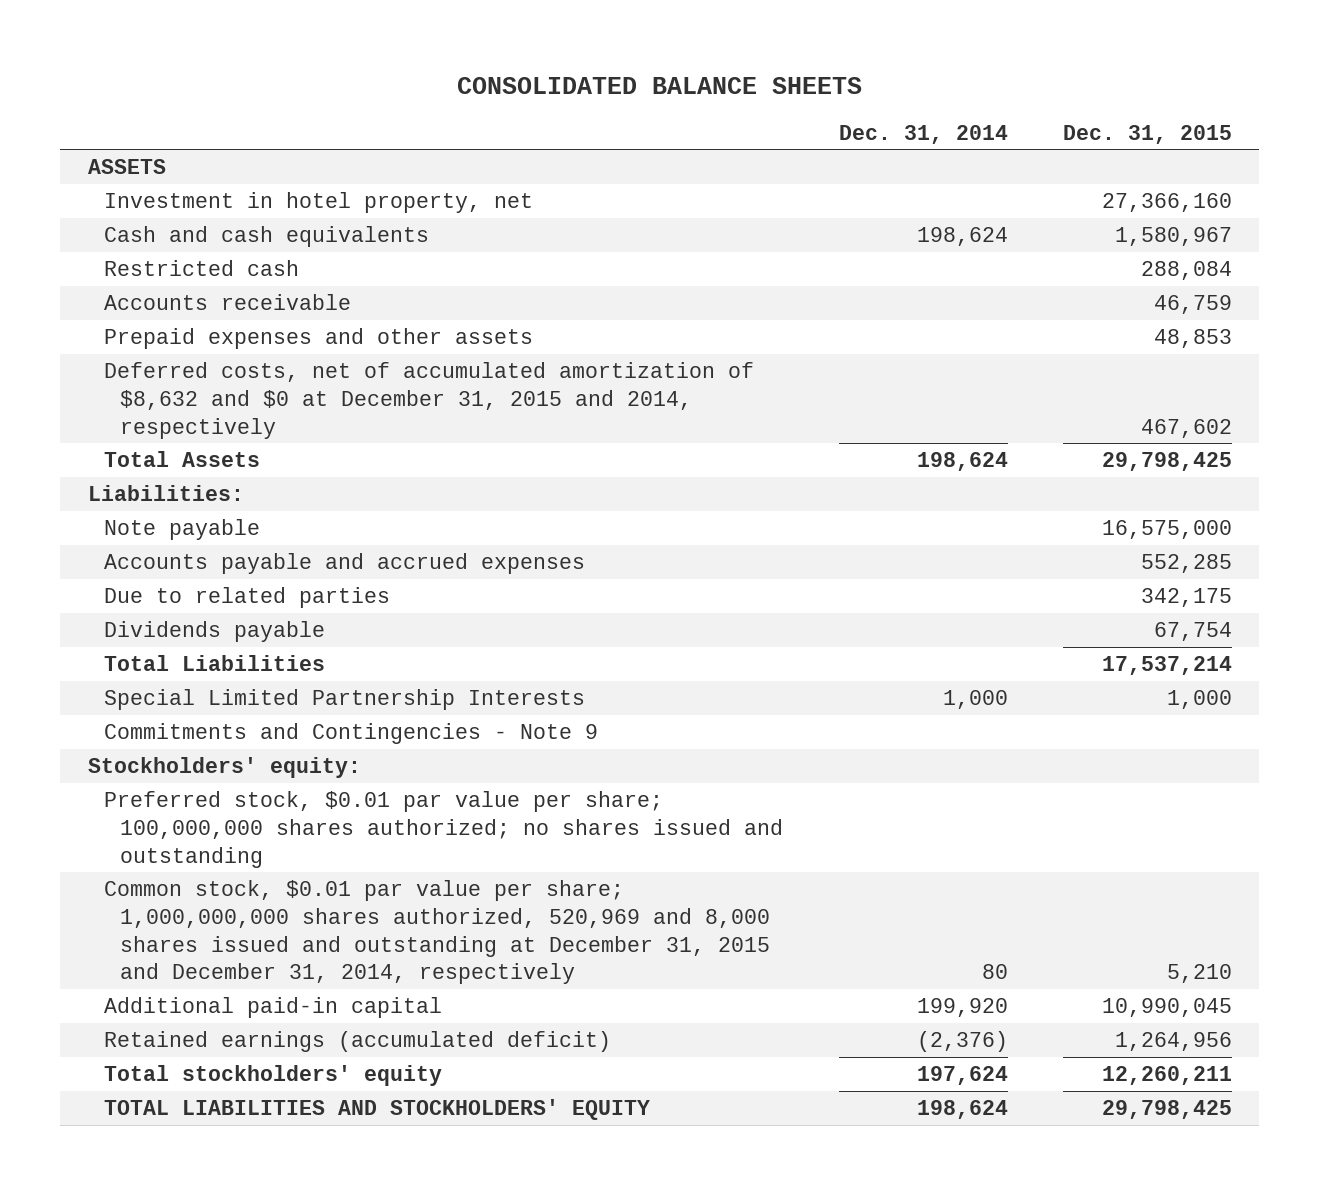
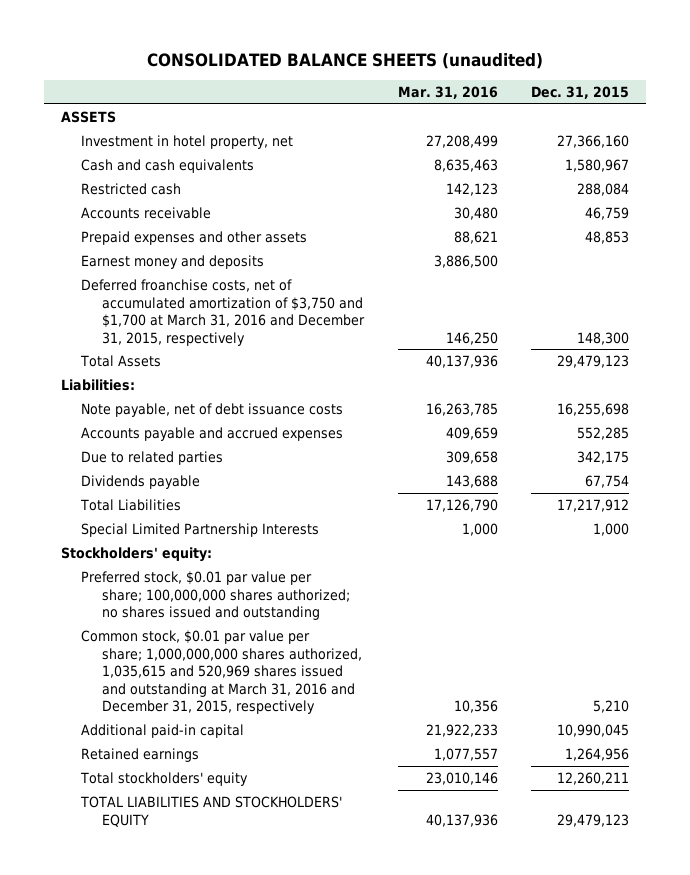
- CONSOLIDATED BALANCE SHEETS
+ CONSOLIDATED BALANCE SHEETS (unaudited)
- | Dec. 31, 2014 | Dec. 31, 2015
+ | Mar. 31, 2016 | Dec. 31, 2015
- Deferred costs, net of accumulated amortization of $8,632 and $0 at December 31, 2015 and 2014, respectively | | 467,602
- Total Assets | 198,624 | 29,798,425
+ Earnest money and deposits | 3,886,500 |
+ Deferred froanchise costs, net of accumulated amortization of $3,750 and $1,700 at March 31, 2016 and December 31, 2015, respectively | 146,250 | 148,300
+ Total Assets | 40,137,936 | 29,479,123
- Note payable | | 16,575,000
+ Note payable, net of debt issuance costs | 16,263,785 | 16,255,698
- Total Liabilities | | 17,537,214
+ Total Liabilities | 17,126,790 | 17,217,912
- Commitments and Contingencies - Note 9
- Common stock, $0.01 par value per share; 1,000,000,000 shares authorized, 520,969 and 8,000 shares issued and outstanding at December 31, 2015 and December 31, 2014, respectively | 80 | 5,210
+ Common stock, $0.01 par value per share; 1,000,000,000 shares authorized, 1,035,615 and 520,969 shares issued and outstanding at March 31, 2016 and December 31, 2015, respectively | 10,356 | 5,210
- Retained earnings (accumulated deficit) | (2,376) | 1,264,956
+ Retained earnings | 1,077,557 | 1,264,956
- TOTAL LIABILITIES AND STOCKHOLDERS' EQUITY | 198,624 | 29,798,425
+ TOTAL LIABILITIES AND STOCKHOLDERS' EQUITY | 40,137,936 | 29,479,123

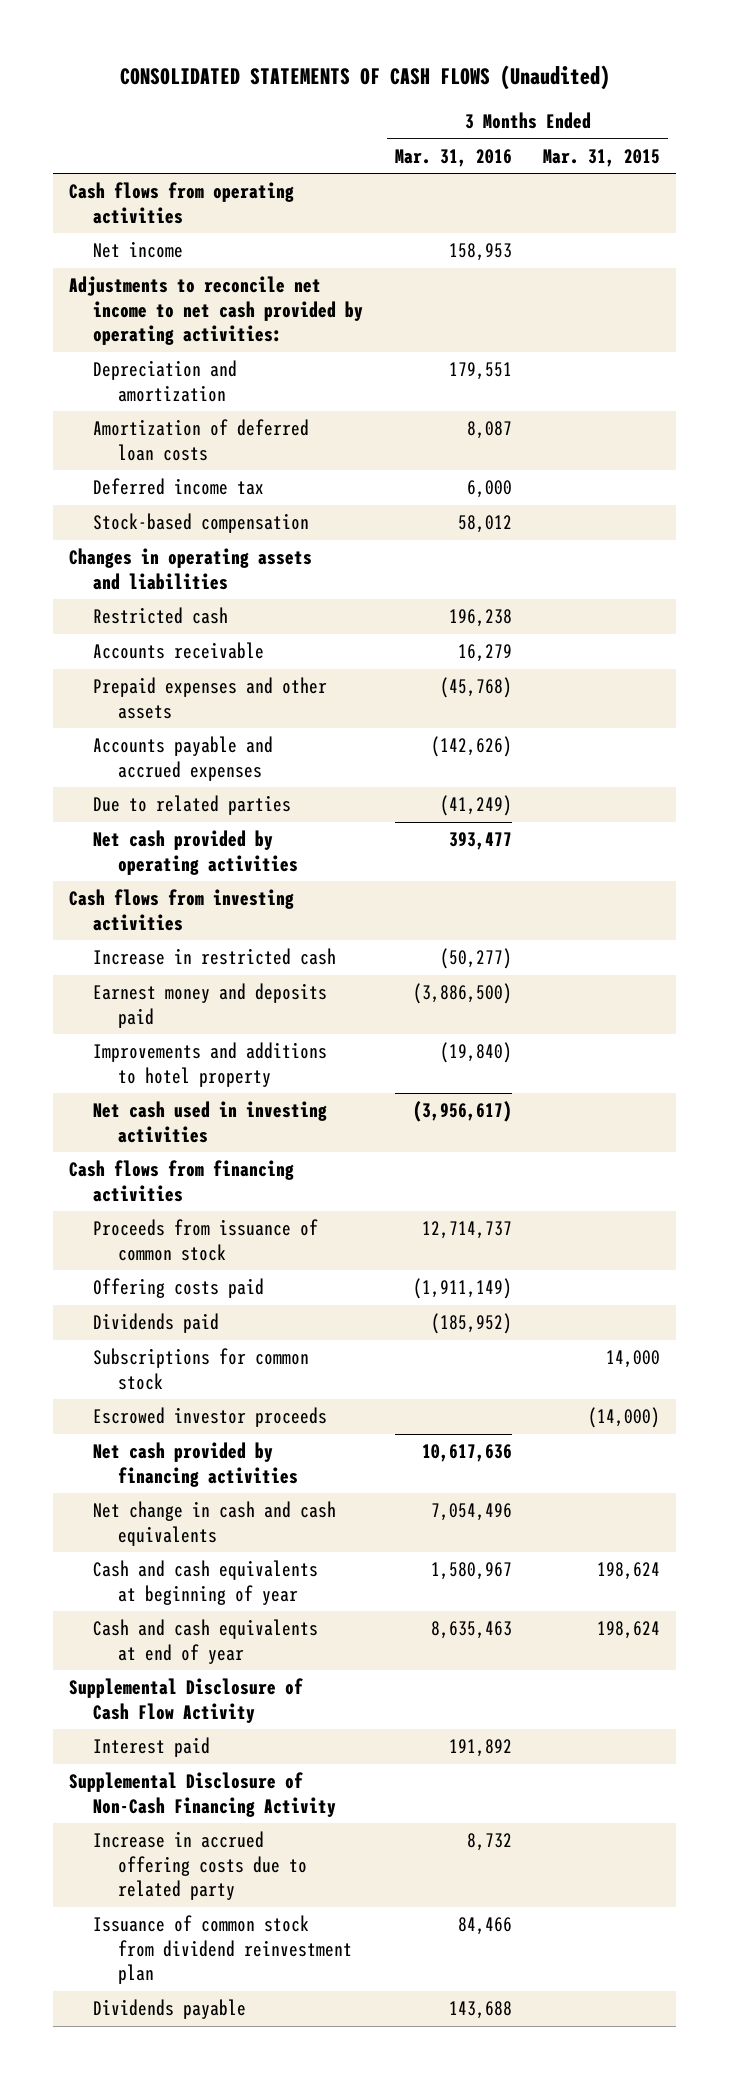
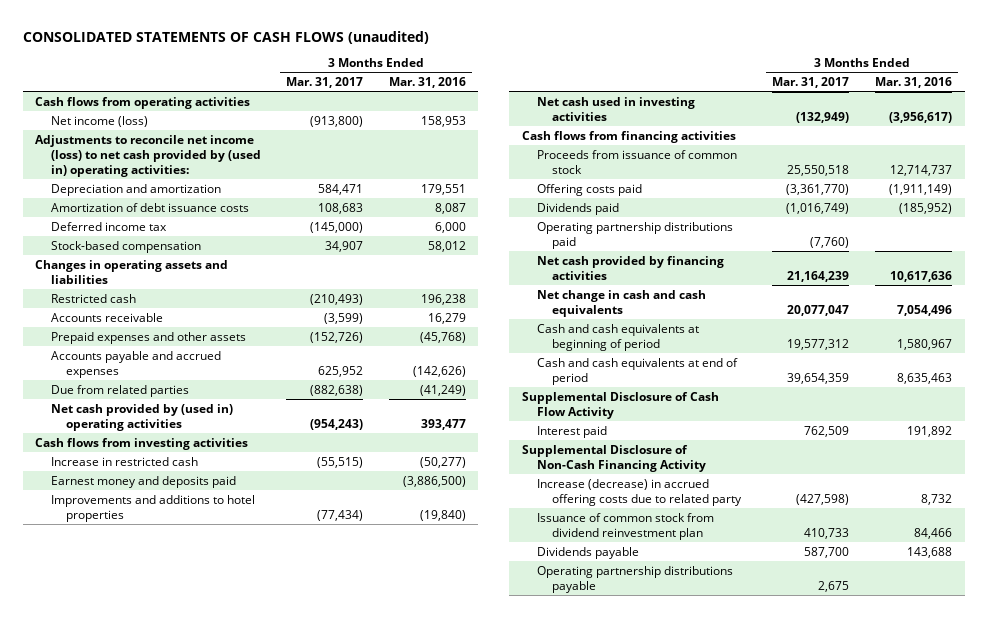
- CONSOLIDATED STATEMENTS OF CASH FLOWS (Unaudited)
+ CONSOLIDATED STATEMENTS OF CASH FLOWS (unaudited)
- | 3 Months Ended Mar. 31, 2016 | 3 Months Ended Mar. 31, 2015
+ | 3 Months Ended Mar. 31, 2017 | 3 Months Ended Mar. 31, 2016
- Net income | 158,953 |
- Adjustments to reconcile net income to net cash provided by operating activities:
+ Net income (loss) | (913,800) | 158,953
+ Adjustments to reconcile net income (loss) to net cash provided by (used in) operating activities:
- Amortization of deferred loan costs | 8,087 |
+ Amortization of debt issuance costs | 108,683 | 8,087
- Due to related parties | (41,249) |
- Net cash provided by operating activities | 393,477 |
+ Due from related parties | (882,638) | (41,249)
+ Net cash provided by (used in) operating activities | (954,243) | 393,477
- Improvements and additions to hotel property | (19,840) |
+ Improvements and additions to hotel properties | (77,434) | (19,840)
- Subscriptions for common stock | | 14,000
- Escrowed investor proceeds | | (14,000)
+ Operating partnership distributions paid | (7,760) |
- Cash and cash equivalents at beginning of year | 1,580,967 | 198,624
- Cash and cash equivalents at end of year | 8,635,463 | 198,624
+ Cash and cash equivalents at beginning of period | 19,577,312 | 1,580,967
+ Cash and cash equivalents at end of period | 39,654,359 | 8,635,463
- Increase in accrued offering costs due to related party | 8,732 |
+ Increase (decrease) in accrued offering costs due to related party | (427,598) | 8,732
+ Operating partnership distributions payable | 2,675 |

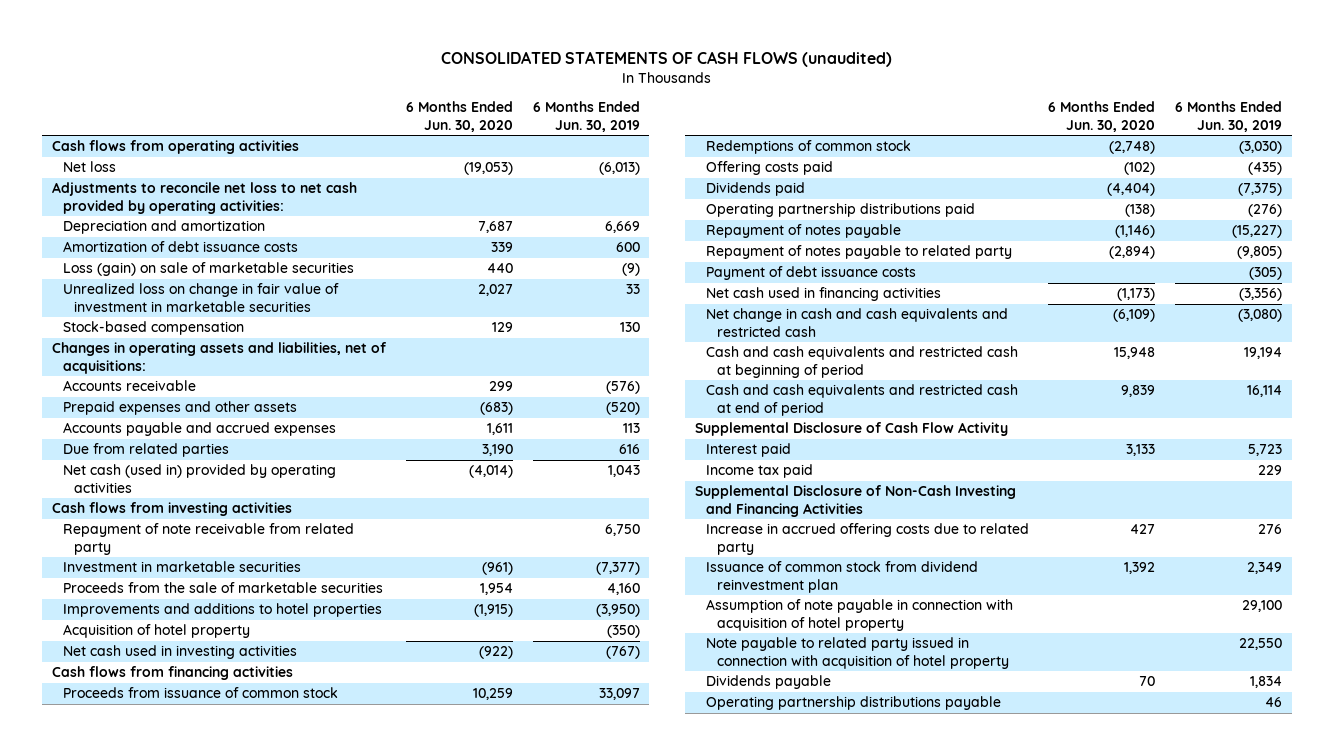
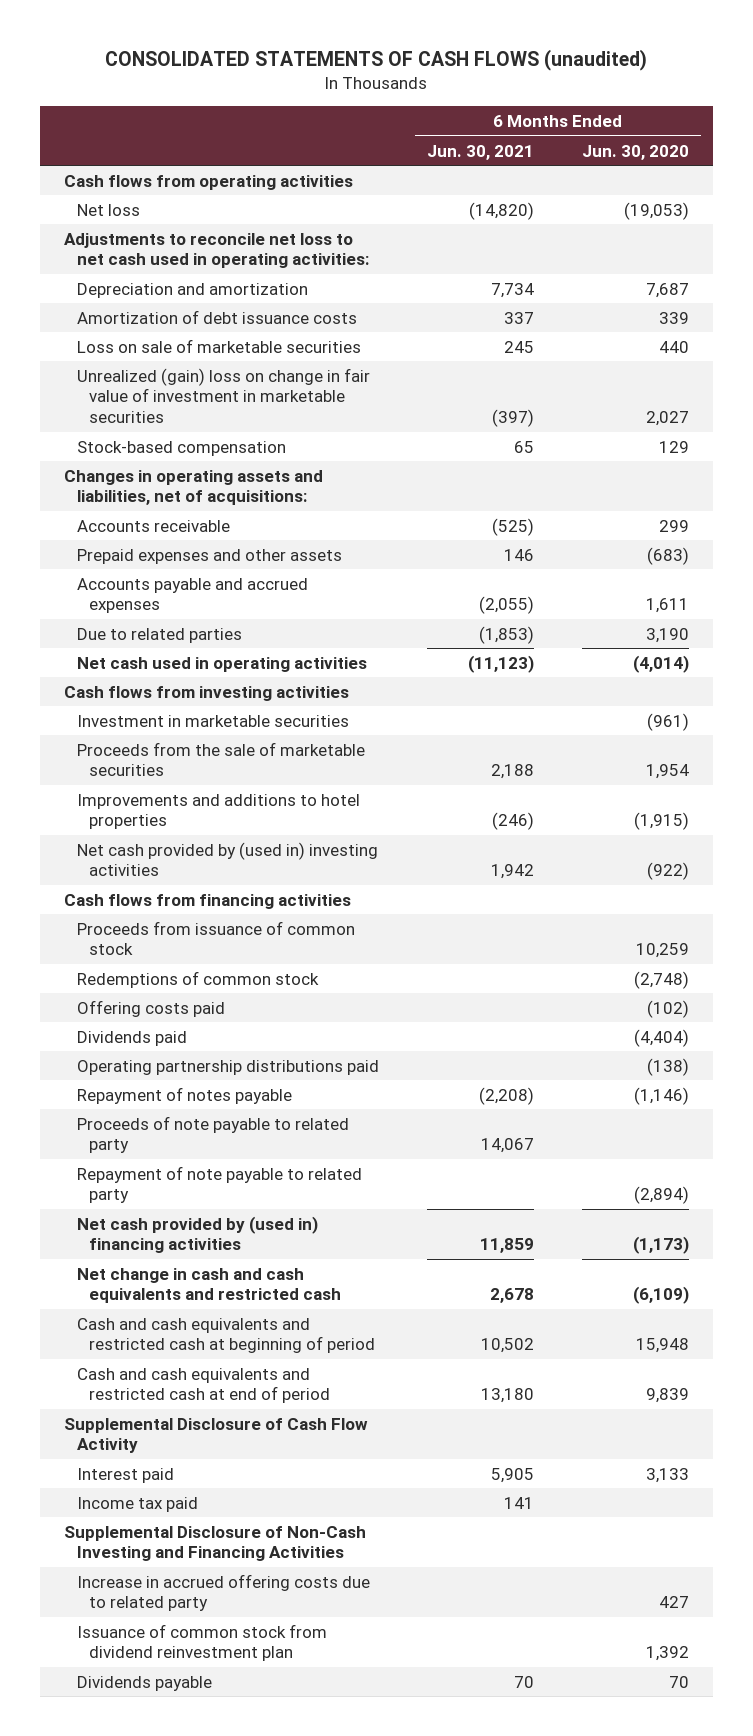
- | 6 Months Ended Jun. 30, 2020 | 6 Months Ended Jun. 30, 2019
+ | 6 Months Ended Jun. 30, 2021 | 6 Months Ended Jun. 30, 2020
- Adjustments to reconcile net loss to net cash provided by operating activities:
+ Adjustments to reconcile net loss to net cash used in operating activities:
- Loss (gain) on sale of marketable securities | 440 | (9)
- Unrealized loss on change in fair value of investment in marketable securities | 2,027 | 33
+ Loss on sale of marketable securities | 245 | 440
+ Unrealized (gain) loss on change in fair value of investment in marketable securities | (397) | 2,027
- Due from related parties | 3,190 | 616
- Net cash (used in) provided by operating activities | (4,014) | 1,043
+ Due to related parties | (1,853) | 3,190
+ Net cash used in operating activities | (11,123) | (4,014)
- Repayment of note receivable from related party | | 6,750
- Acquisition of hotel property | | (350)
- Net cash used in investing activities | (922) | (767)
+ Net cash provided by (used in) investing activities | 1,942 | (922)
- Repayment of notes payable to related party | (2,894) | (9,805)
- Payment of debt issuance costs | | (305)
- Net cash used in financing activities | (1,173) | (3,356)
+ Proceeds of note payable to related party | 14,067 |
+ Repayment of note payable to related party | | (2,894)
+ Net cash provided by (used in) financing activities | 11,859 | (1,173)
- Assumption of note payable in connection with acquisition of hotel property | | 29,100
- Note payable to related party issued in connection with acquisition of hotel property | | 22,550
- Operating partnership distributions payable | | 46

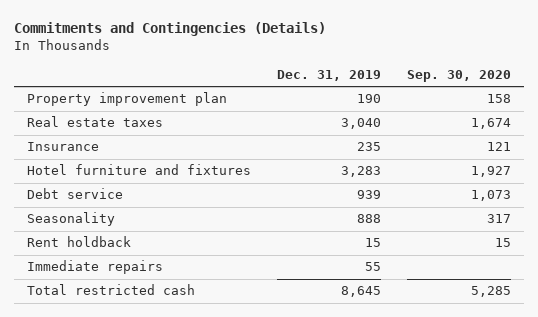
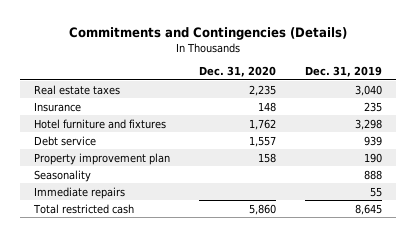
- | Dec. 31, 2019 | Sep. 30, 2020
+ | Dec. 31, 2020 | Dec. 31, 2019
- Hotel furniture and fixtures | 3,283 | 1,927
+ Hotel furniture and fixtures | 1,762 | 3,298
moved down: Property improvement plan | 158 | 190
- Rent holdback | 15 | 15

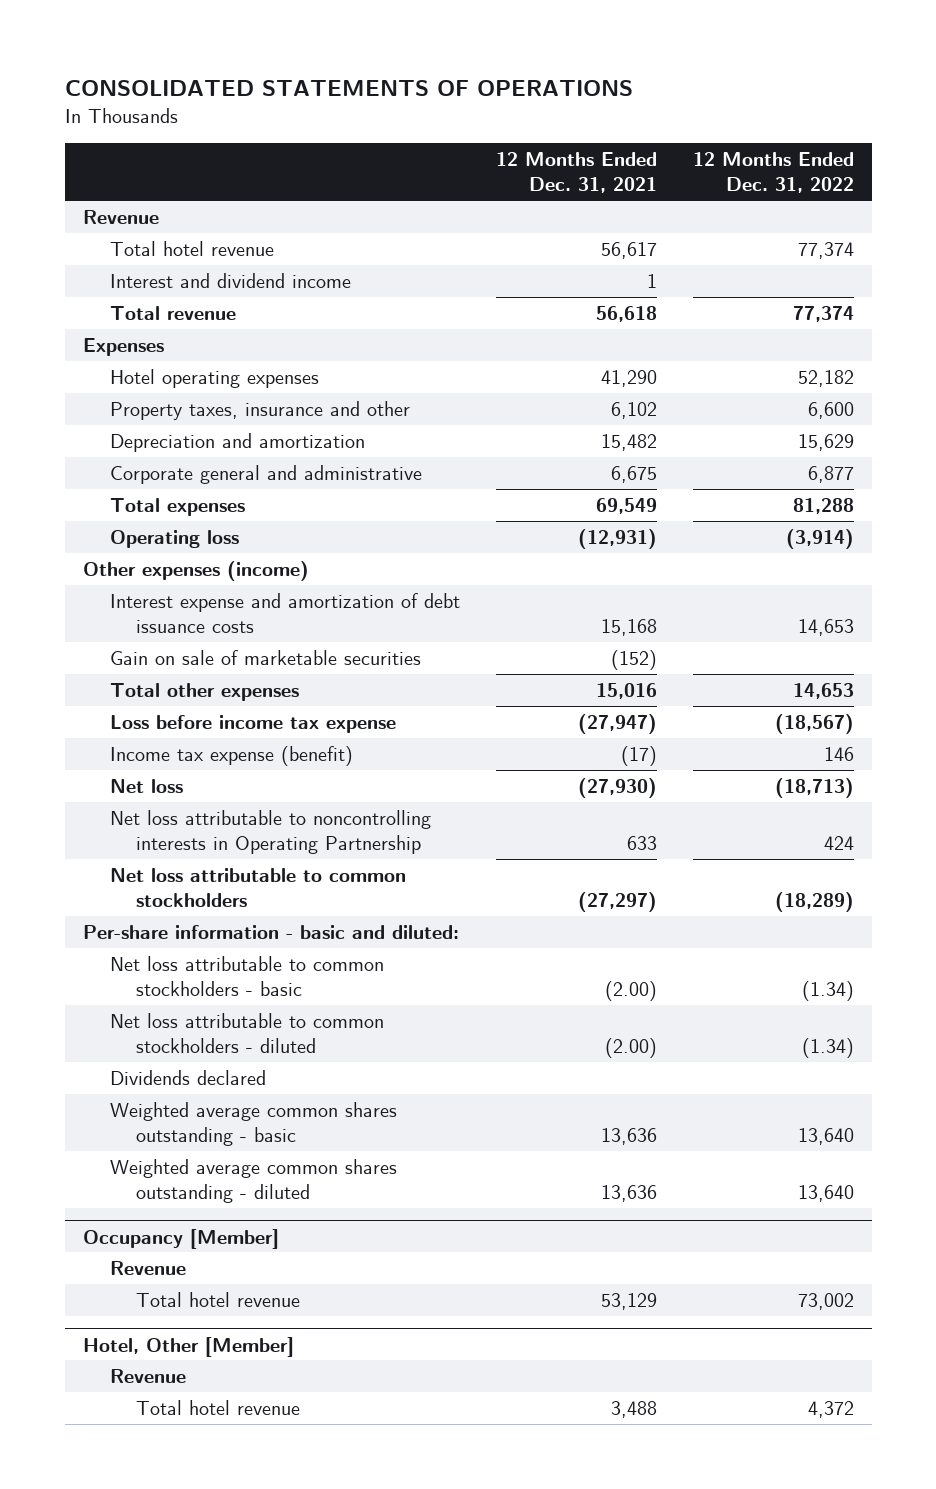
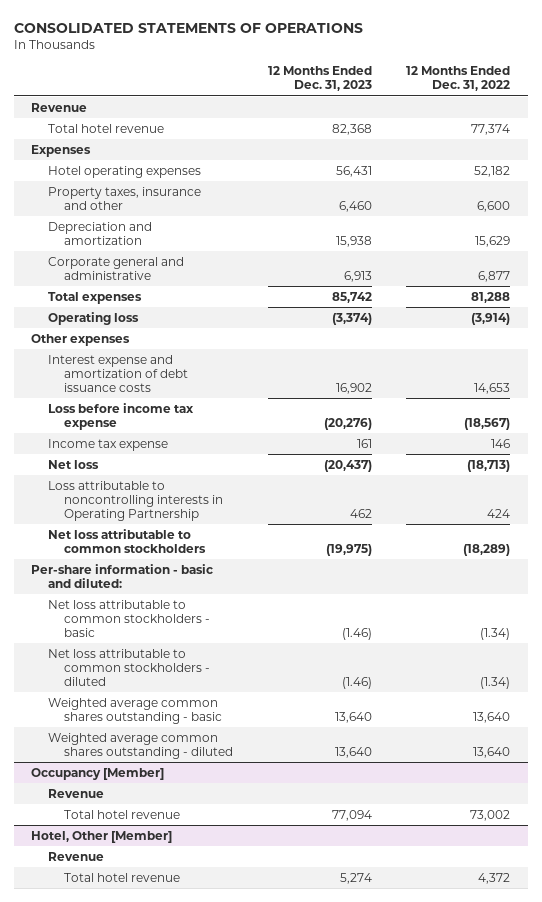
- | 12 Months Ended Dec. 31, 2021 | 12 Months Ended Dec. 31, 2022
+ | 12 Months Ended Dec. 31, 2023 | 12 Months Ended Dec. 31, 2022
- Interest and dividend income | 1 |
- Total revenue | 56,618 | 77,374
- Other expenses (income)
+ Other expenses
- Gain on sale of marketable securities | (152) |
- Total other expenses | 15,016 | 14,653
- Income tax expense (benefit) | (17) | 146
+ Income tax expense | 161 | 146
- Net loss attributable to noncontrolling interests in Operating Partnership | 633 | 424
+ Loss attributable to noncontrolling interests in Operating Partnership | 462 | 424
- Dividends declared

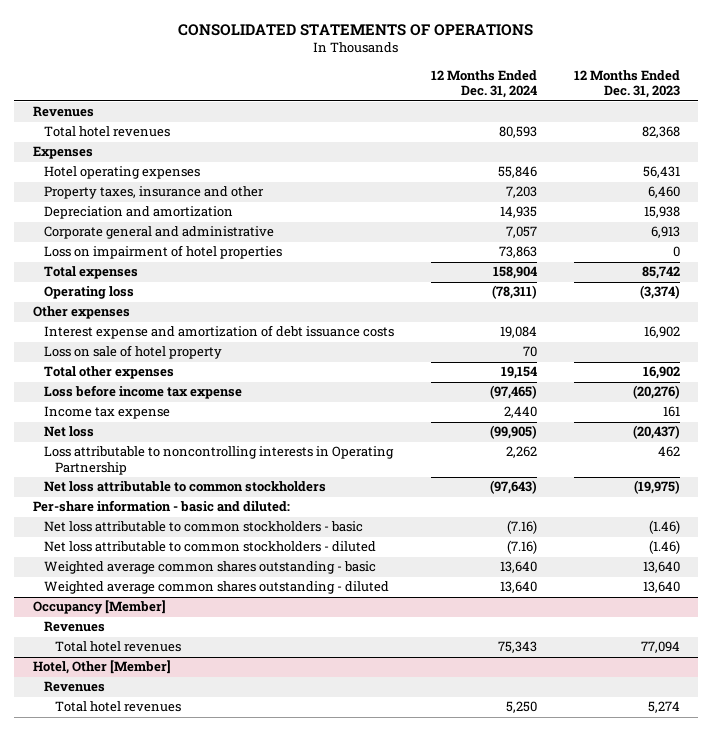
- | 12 Months Ended Dec. 31, 2023 | 12 Months Ended Dec. 31, 2022
+ | 12 Months Ended Dec. 31, 2024 | 12 Months Ended Dec. 31, 2023
- Revenue
- Total hotel revenue | 82,368 | 77,374
+ Revenues
+ Total hotel revenues | 80,593 | 82,368
+ Loss on impairment of hotel properties | 73,863 | 0
+ Loss on sale of hotel property | 70 |
+ Total other expenses | 19,154 | 16,902
@ Occupancy [Member]
- Revenue
- Total hotel revenue | 77,094 | 73,002
+ Revenues
+ Total hotel revenues | 75,343 | 77,094
@ Hotel, Other [Member]
- Revenue
- Total hotel revenue | 5,274 | 4,372
+ Revenues
+ Total hotel revenues | 5,250 | 5,274

